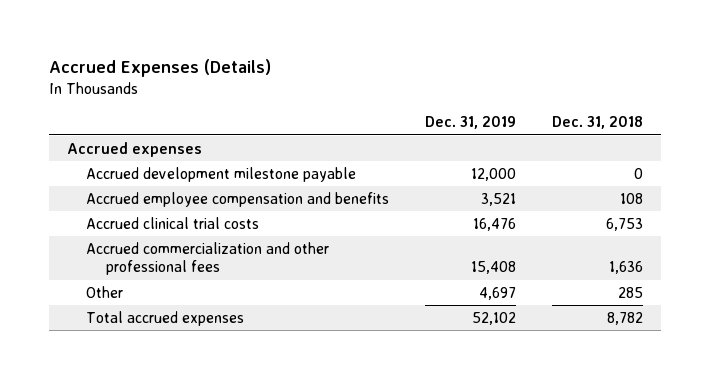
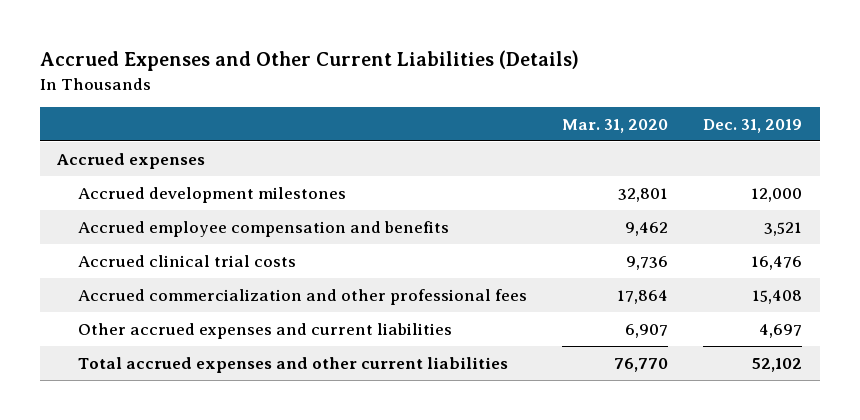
- Accrued Expenses (Details)
+ Accrued Expenses and Other Current Liabilities (Details)
- | Dec. 31, 2019 | Dec. 31, 2018
+ | Mar. 31, 2020 | Dec. 31, 2019
- Accrued development milestone payable | 12,000 | 0
+ Accrued development milestones | 32,801 | 12,000
- Other | 4,697 | 285
- Total accrued expenses | 52,102 | 8,782
+ Other accrued expenses and current liabilities | 6,907 | 4,697
+ Total accrued expenses and other current liabilities | 76,770 | 52,102

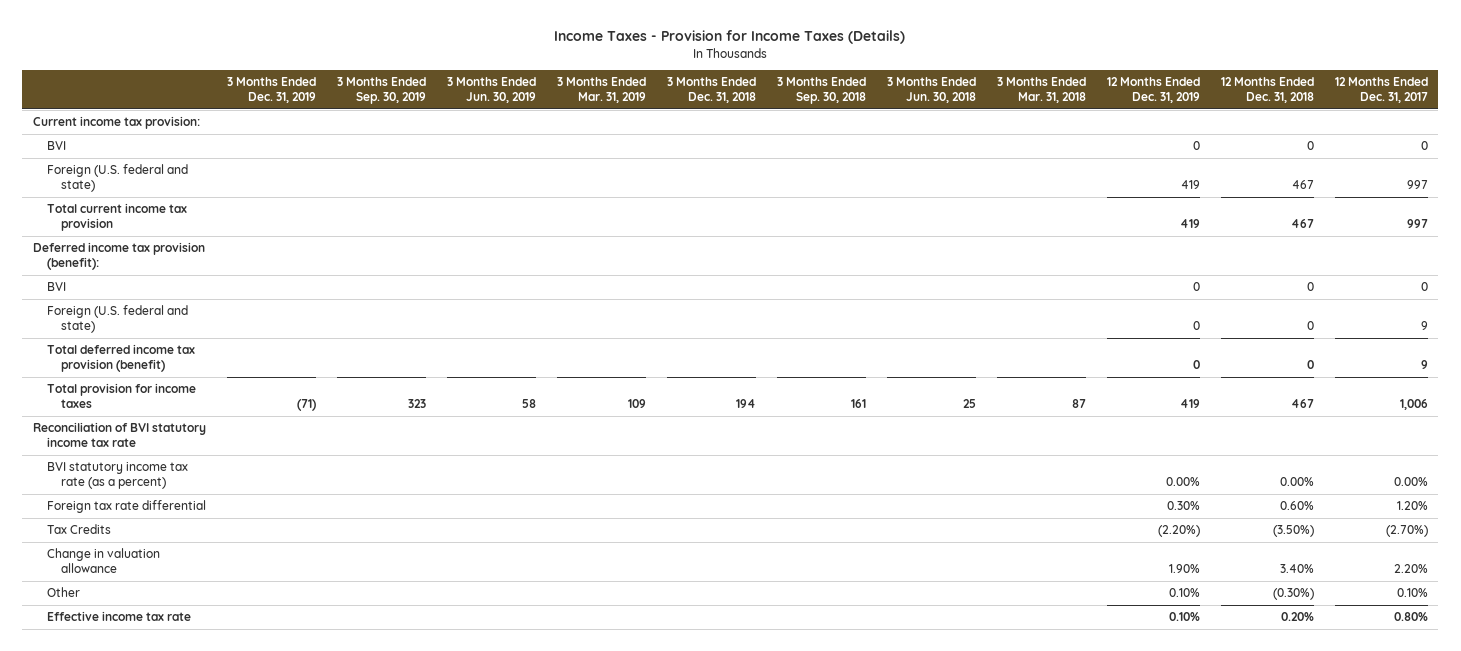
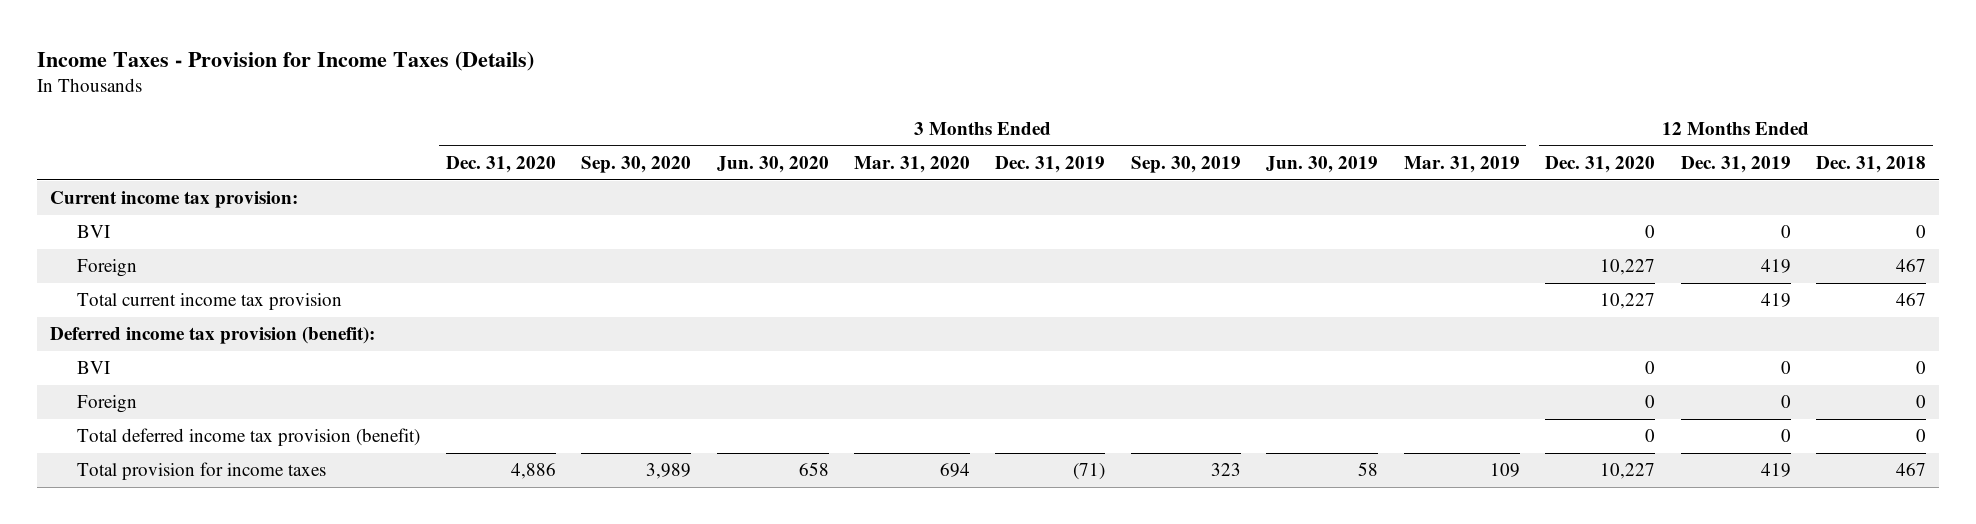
- | 3 Months Ended Dec. 31, 2019 | 3 Months Ended Sep. 30, 2019 | 3 Months Ended Jun. 30, 2019 | 3 Months Ended Mar. 31, 2019 | 3 Months Ended Dec. 31, 2018 | 3 Months Ended Sep. 30, 2018 | 3 Months Ended Jun. 30, 2018 | 3 Months Ended Mar. 31, 2018 | 12 Months Ended Dec. 31, 2019 | 12 Months Ended Dec. 31, 2018 | 12 Months Ended Dec. 31, 2017
+ | 3 Months Ended Dec. 31, 2020 | 3 Months Ended Sep. 30, 2020 | 3 Months Ended Jun. 30, 2020 | 3 Months Ended Mar. 31, 2020 | 3 Months Ended Dec. 31, 2019 | 3 Months Ended Sep. 30, 2019 | 3 Months Ended Jun. 30, 2019 | 3 Months Ended Mar. 31, 2019 | 12 Months Ended Dec. 31, 2020 | 12 Months Ended Dec. 31, 2019 | 12 Months Ended Dec. 31, 2018
- Foreign (U.S. federal and state) | | | | | | | | | 419 | 467 | 997
+ Foreign | | | | | | | | | 10,227 | 419 | 467
- Foreign (U.S. federal and state) | | | | | | | | | 0 | 0 | 9
+ Foreign | | | | | | | | | 0 | 0 | 0
- Reconciliation of BVI statutory income tax rate
- BVI statutory income tax rate (as a percent) | | | | | | | | | 0.00% | 0.00% | 0.00%
- Foreign tax rate differential | | | | | | | | | 0.30% | 0.60% | 1.20%
- Tax Credits | | | | | | | | | (2.20%) | (3.50%) | (2.70%)
- Change in valuation allowance | | | | | | | | | 1.90% | 3.40% | 2.20%
- Other | | | | | | | | | 0.10% | (0.30%) | 0.10%
- Effective income tax rate | | | | | | | | | 0.10% | 0.20% | 0.80%

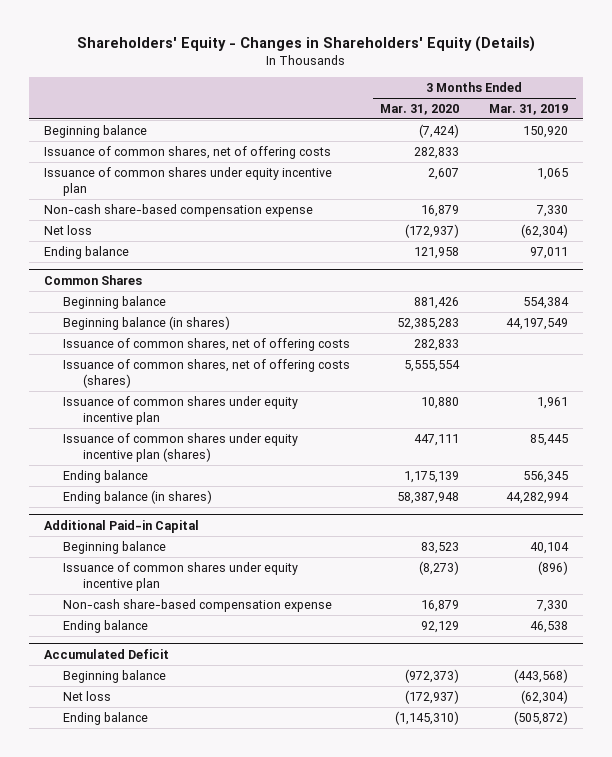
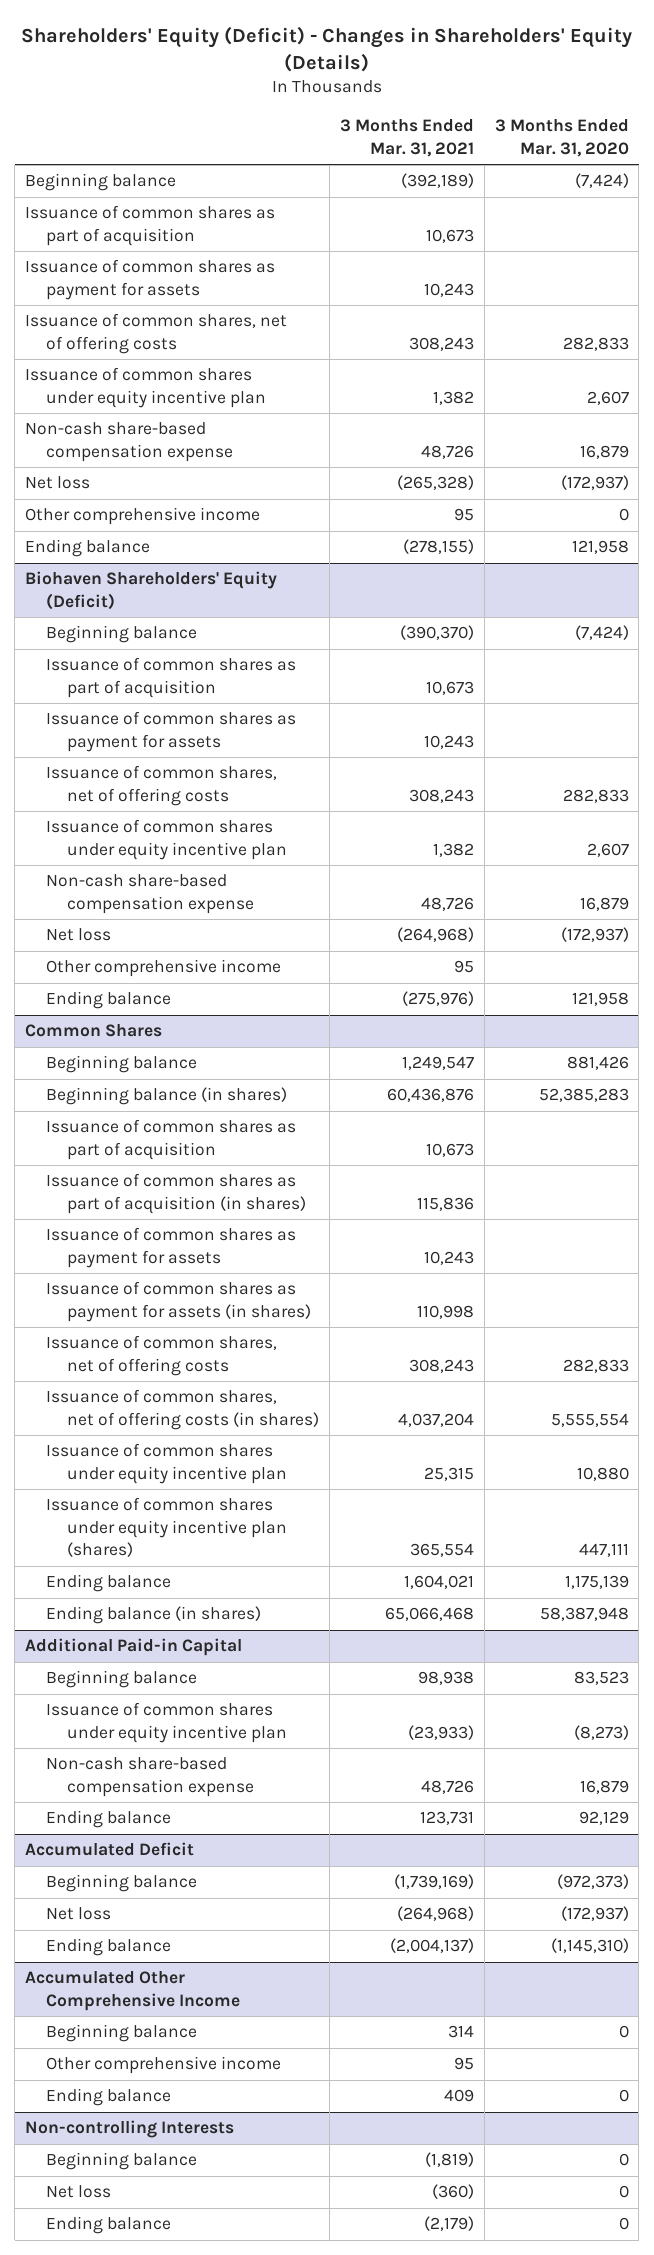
- Shareholders' Equity - Changes in Shareholders' Equity (Details)
+ Shareholders' Equity (Deficit) - Changes in Shareholders' Equity (Details)
- | 3 Months Ended Mar. 31, 2020 | 3 Months Ended Mar. 31, 2019
+ | 3 Months Ended Mar. 31, 2021 | 3 Months Ended Mar. 31, 2020
+ Issuance of common shares as part of acquisition | 10,673 |
+ Issuance of common shares as payment for assets | 10,243 |
+ Other comprehensive income | 95 | 0
+ Biohaven Shareholders' Equity (Deficit)
+ Beginning balance | (390,370) | (7,424)
+ Issuance of common shares as part of acquisition | 10,673 |
+ Issuance of common shares as payment for assets | 10,243 |
+ Issuance of common shares, net of offering costs | 308,243 | 282,833
+ Issuance of common shares under equity incentive plan | 1,382 | 2,607
+ Non-cash share-based compensation expense | 48,726 | 16,879
+ Net loss | (264,968) | (172,937)
+ Other comprehensive income | 95 |
+ Ending balance | (275,976) | 121,958
@ Common Shares
+ Issuance of common shares as part of acquisition | 10,673 |
+ Issuance of common shares as part of acquisition (in shares) | 115,836 |
+ Issuance of common shares as payment for assets | 10,243 |
+ Issuance of common shares as payment for assets (in shares) | 110,998 |
- Issuance of common shares, net of offering costs (shares) | 5,555,554 |
+ Issuance of common shares, net of offering costs (in shares) | 4,037,204 | 5,555,554
+ Accumulated Other Comprehensive Income
+ Beginning balance | 314 | 0
+ Other comprehensive income | 95 |
+ Ending balance | 409 | 0
+ Non-controlling Interests
+ Beginning balance | (1,819) | 0
+ Net loss | (360) | 0
+ Ending balance | (2,179) | 0

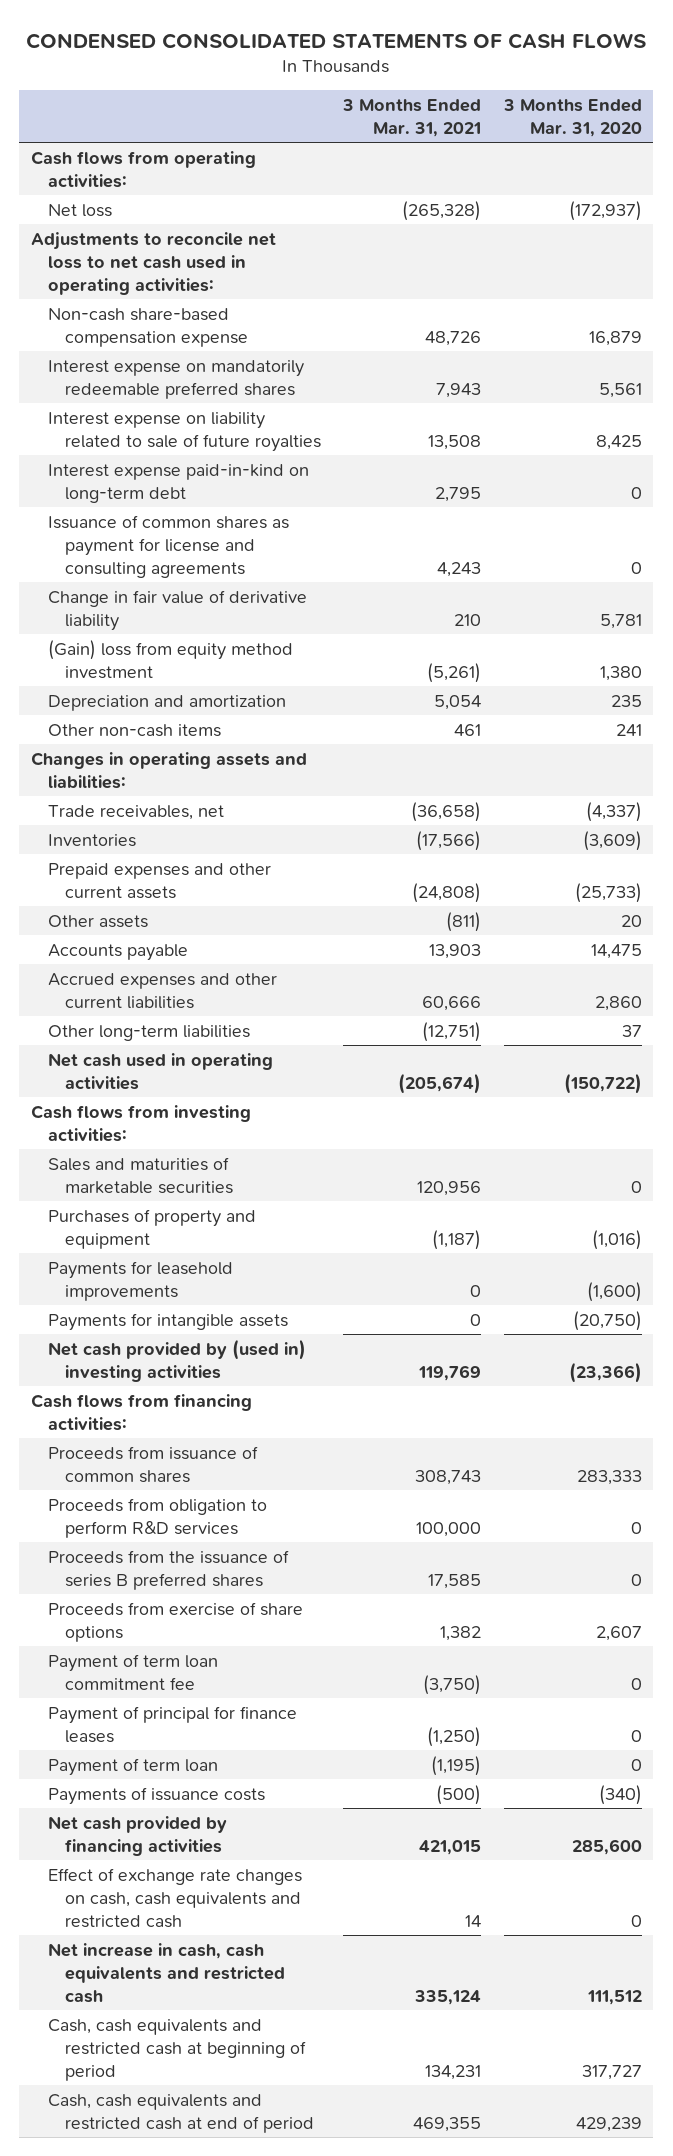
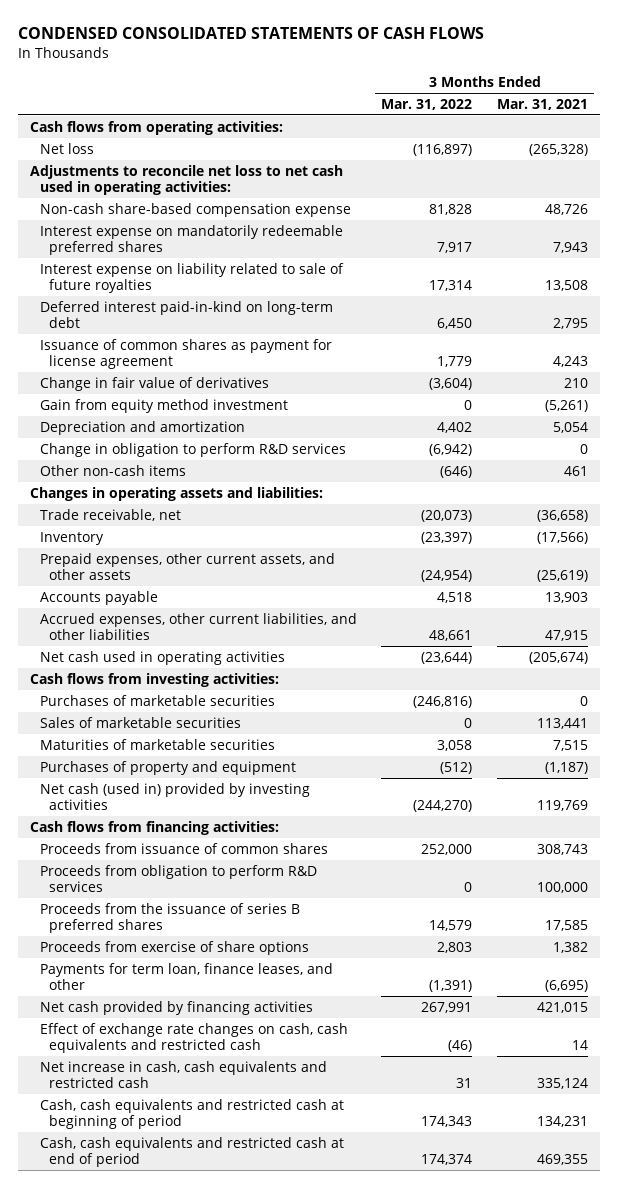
- | 3 Months Ended Mar. 31, 2021 | 3 Months Ended Mar. 31, 2020
+ | 3 Months Ended Mar. 31, 2022 | 3 Months Ended Mar. 31, 2021
- Interest expense paid-in-kind on long-term debt | 2,795 | 0
- Issuance of common shares as payment for license and consulting agreements | 4,243 | 0
- Change in fair value of derivative liability | 210 | 5,781
- (Gain) loss from equity method investment | (5,261) | 1,380
+ Deferred interest paid-in-kind on long-term debt | 6,450 | 2,795
+ Issuance of common shares as payment for license agreement | 1,779 | 4,243
+ Change in fair value of derivatives | (3,604) | 210
+ Gain from equity method investment | 0 | (5,261)
+ Change in obligation to perform R&D services | (6,942) | 0
- Trade receivables, net | (36,658) | (4,337)
- Inventories | (17,566) | (3,609)
- Prepaid expenses and other current assets | (24,808) | (25,733)
- Other assets | (811) | 20
+ Trade receivable, net | (20,073) | (36,658)
+ Inventory | (23,397) | (17,566)
+ Prepaid expenses, other current assets, and other assets | (24,954) | (25,619)
- Accrued expenses and other current liabilities | 60,666 | 2,860
- Other long-term liabilities | (12,751) | 37
+ Accrued expenses, other current liabilities, and other liabilities | 48,661 | 47,915
- Sales and maturities of marketable securities | 120,956 | 0
+ Purchases of marketable securities | (246,816) | 0
+ Sales of marketable securities | 0 | 113,441
+ Maturities of marketable securities | 3,058 | 7,515
- Payments for leasehold improvements | 0 | (1,600)
- Payments for intangible assets | 0 | (20,750)
- Net cash provided by (used in) investing activities | 119,769 | (23,366)
+ Net cash (used in) provided by investing activities | (244,270) | 119,769
- Payment of term loan commitment fee | (3,750) | 0
- Payment of principal for finance leases | (1,250) | 0
- Payment of term loan | (1,195) | 0
- Payments of issuance costs | (500) | (340)
+ Payments for term loan, finance leases, and other | (1,391) | (6,695)

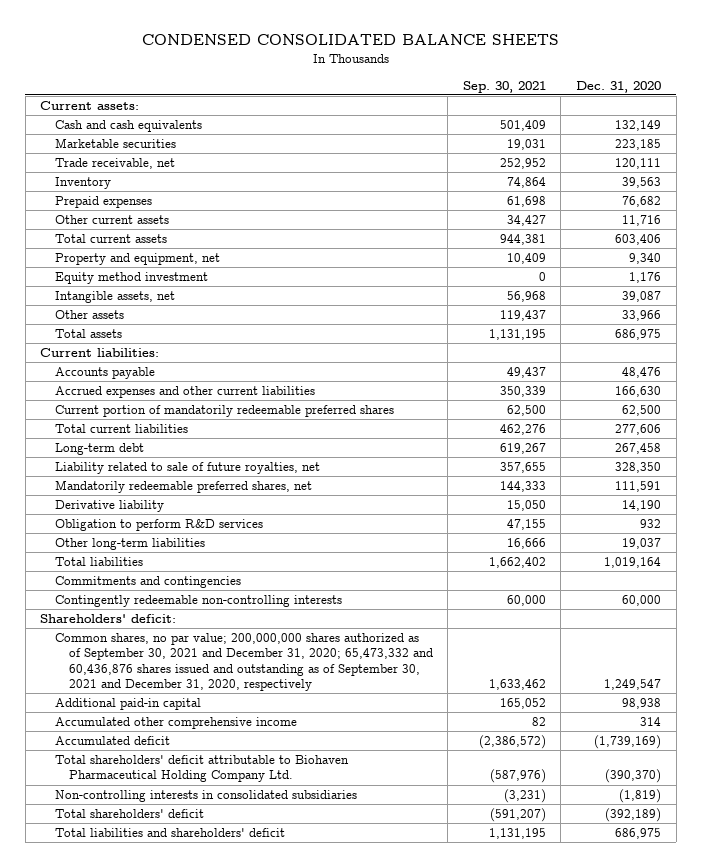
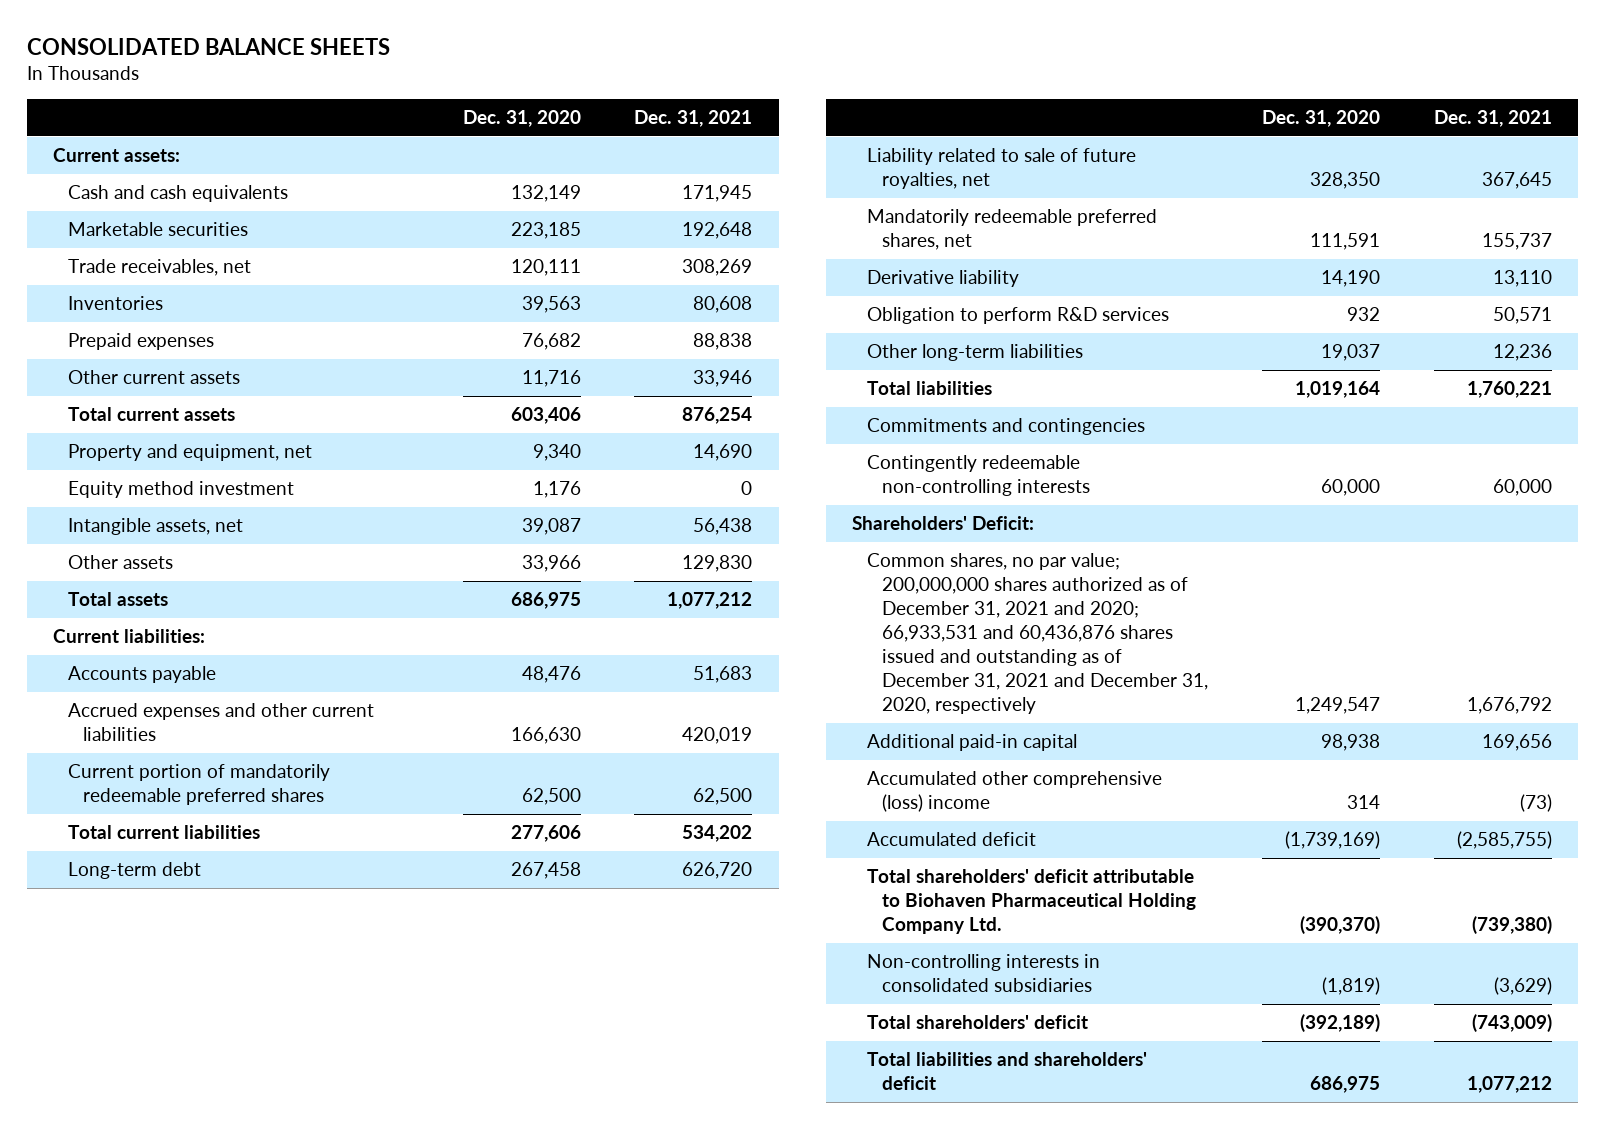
- CONDENSED CONSOLIDATED BALANCE SHEETS
+ CONSOLIDATED BALANCE SHEETS
- | Sep. 30, 2021 | Dec. 31, 2020
+ | Dec. 31, 2020 | Dec. 31, 2021
- Trade receivable, net | 252,952 | 120,111
- Inventory | 74,864 | 39,563
+ Trade receivables, net | 120,111 | 308,269
+ Inventories | 39,563 | 80,608
- Shareholders' deficit:
- Common shares, no par value; 200,000,000 shares authorized as of September 30, 2021 and December 31, 2020; 65,473,332 and 60,436,876 shares issued and outstanding as of September 30, 2021 and December 31, 2020, respectively | 1,633,462 | 1,249,547
+ Shareholders' Deficit:
+ Common shares, no par value; 200,000,000 shares authorized as of December 31, 2021 and 2020; 66,933,531 and 60,436,876 shares issued and outstanding as of December 31, 2021 and December 31, 2020, respectively | 1,249,547 | 1,676,792
- Accumulated other comprehensive income | 82 | 314
+ Accumulated other comprehensive (loss) income | 314 | (73)

